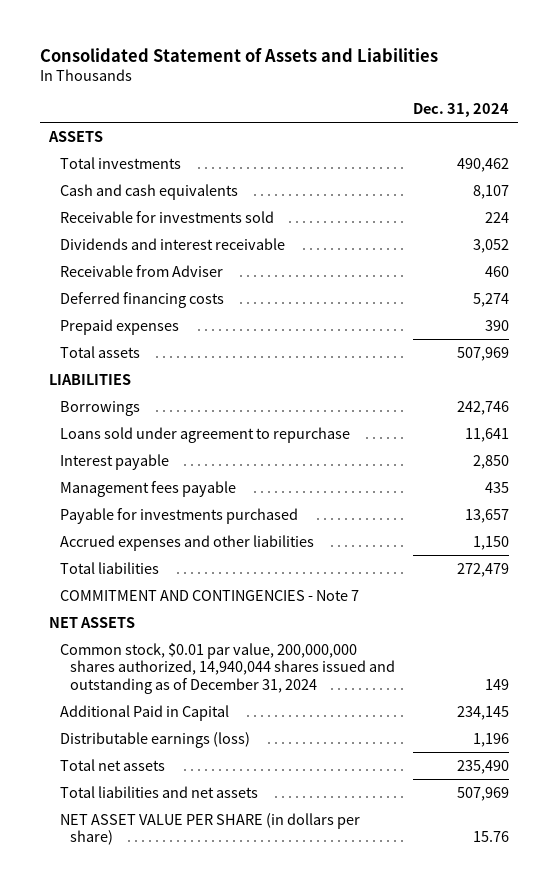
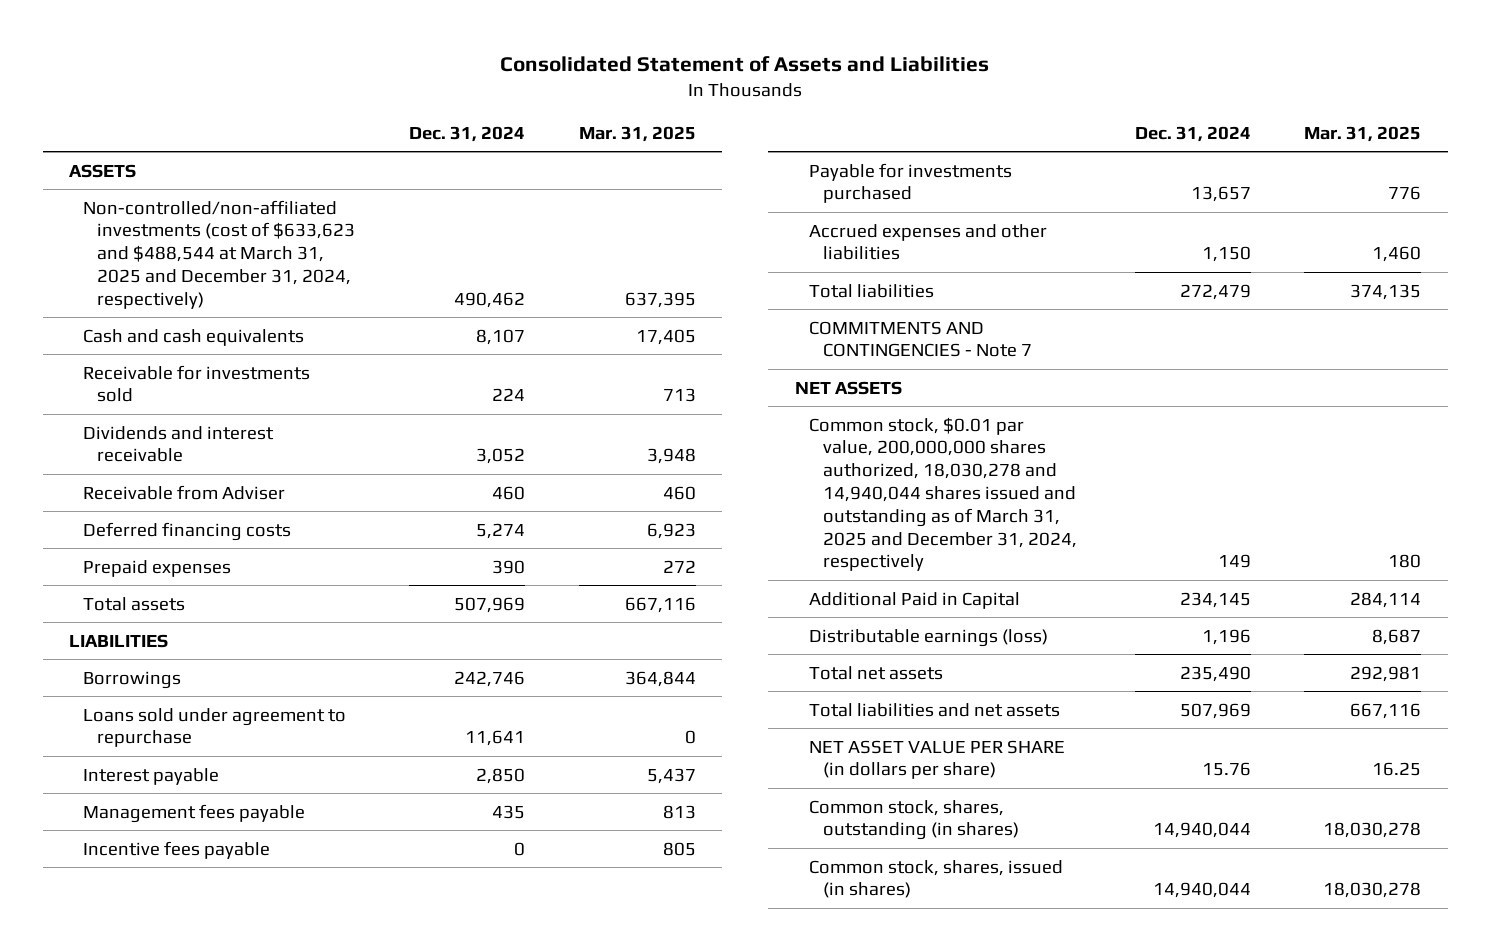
- | Dec. 31, 2024
+ | Dec. 31, 2024 | Mar. 31, 2025
- Total investments | 490,462
+ Non-controlled/non-affiliated investments (cost of $633,623 and $488,544 at March 31, 2025 and December 31, 2024, respectively) | 490,462 | 637,395
+ Incentive fees payable | 0 | 805
- COMMITMENT AND CONTINGENCIES - Note 7
+ COMMITMENTS AND CONTINGENCIES - Note 7
- Common stock, $0.01 par value, 200,000,000 shares authorized, 14,940,044 shares issued and outstanding as of December 31, 2024 | 149
+ Common stock, $0.01 par value, 200,000,000 shares authorized, 18,030,278 and 14,940,044 shares issued and outstanding as of March 31, 2025 and December 31, 2024, respectively | 149 | 180
+ Common stock, shares, outstanding (in shares) | 14,940,044 | 18,030,278
+ Common stock, shares, issued (in shares) | 14,940,044 | 18,030,278

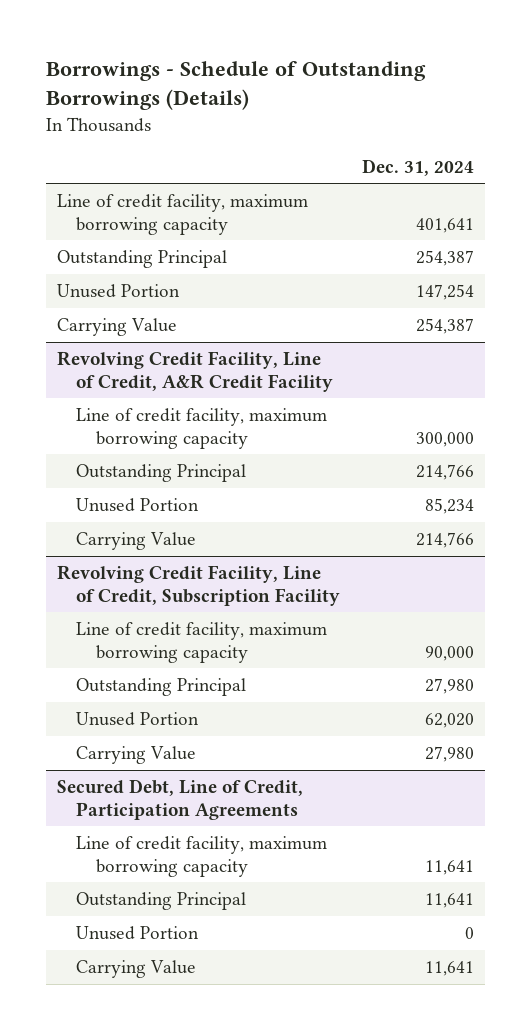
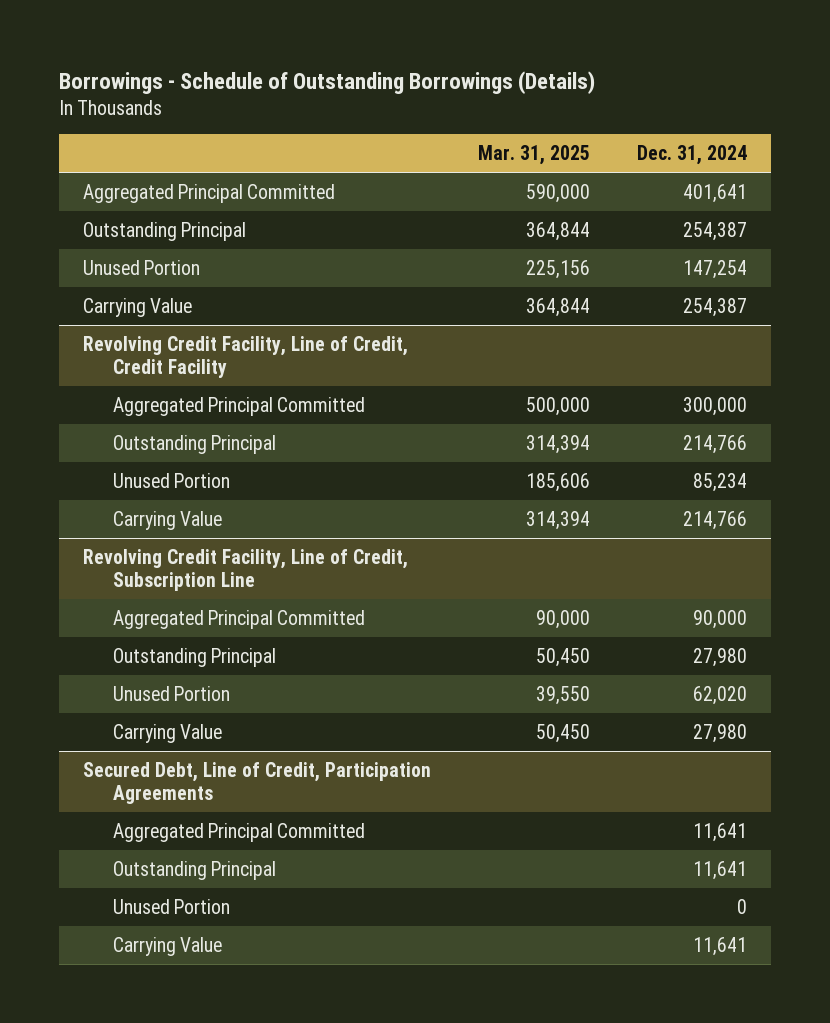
- | Dec. 31, 2024
+ | Mar. 31, 2025 | Dec. 31, 2024
- Line of credit facility, maximum borrowing capacity | 401,641
+ Aggregated Principal Committed | 590,000 | 401,641
- Revolving Credit Facility, Line of Credit, A&R Credit Facility
- Line of credit facility, maximum borrowing capacity | 300,000
+ Revolving Credit Facility, Line of Credit, Credit Facility
+ Aggregated Principal Committed | 500,000 | 300,000
- Revolving Credit Facility, Line of Credit, Subscription Facility
- Line of credit facility, maximum borrowing capacity | 90,000
+ Revolving Credit Facility, Line of Credit, Subscription Line
+ Aggregated Principal Committed | 90,000 | 90,000
@ Secured Debt, Line of Credit, Participation Agreements
- Line of credit facility, maximum borrowing capacity | 11,641
+ Aggregated Principal Committed | | 11,641

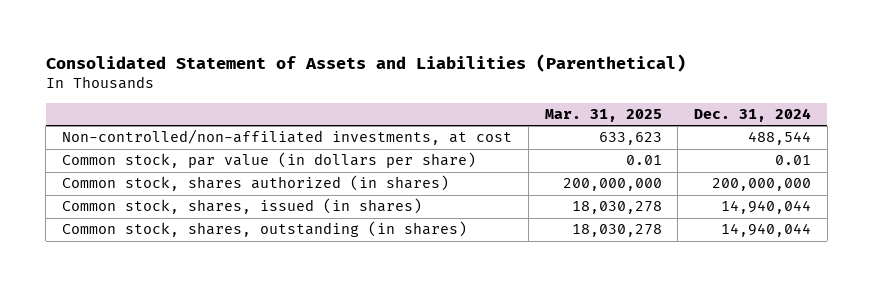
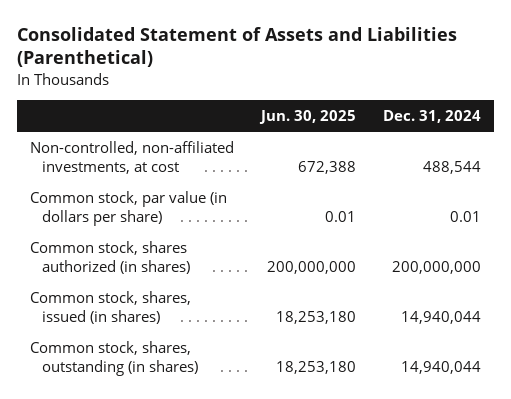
- | Mar. 31, 2025 | Dec. 31, 2024
+ | Jun. 30, 2025 | Dec. 31, 2024
- Non-controlled/non-affiliated investments, at cost | 633,623 | 488,544
+ Non-controlled, non-affiliated investments, at cost | 672,388 | 488,544

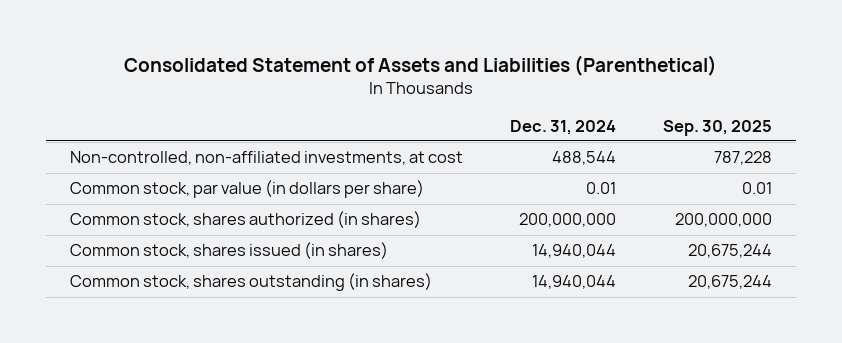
- | Jun. 30, 2025 | Dec. 31, 2024
+ | Dec. 31, 2024 | Sep. 30, 2025
- Common stock, shares, issued (in shares) | 18,253,180 | 14,940,044
- Common stock, shares, outstanding (in shares) | 18,253,180 | 14,940,044
+ Common stock, shares issued (in shares) | 14,940,044 | 20,675,244
+ Common stock, shares outstanding (in shares) | 14,940,044 | 20,675,244

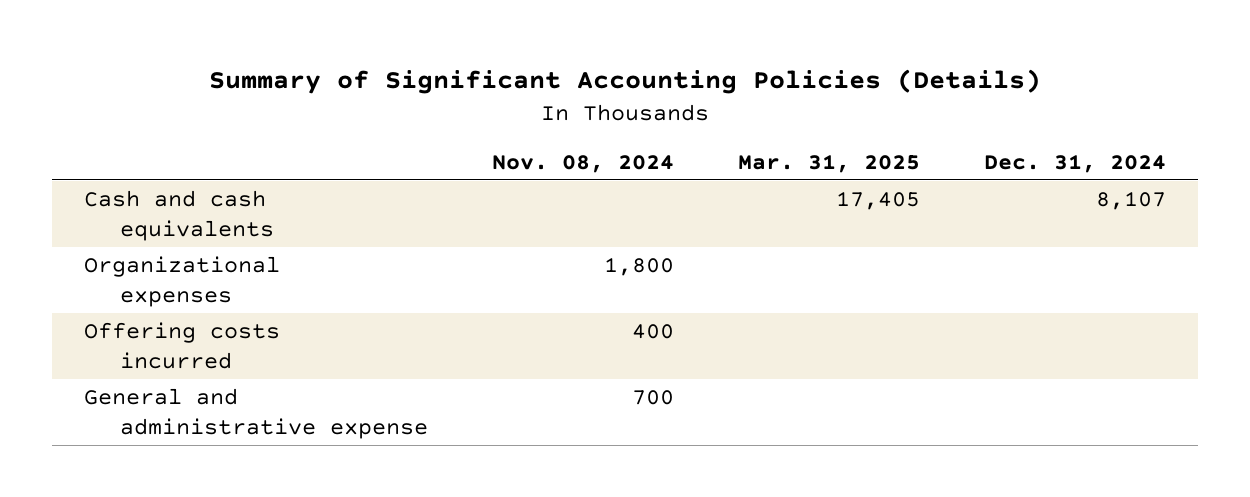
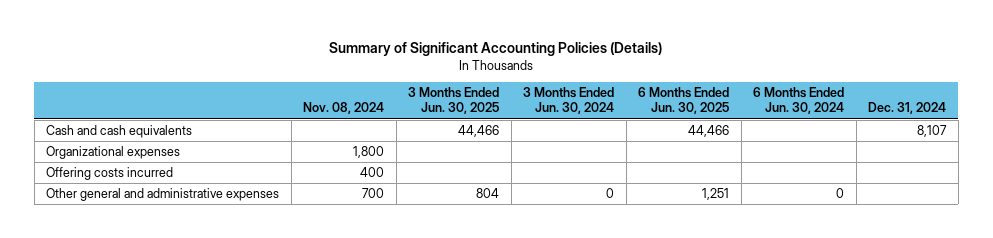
- | Nov. 08, 2024 | Mar. 31, 2025 | Dec. 31, 2024
+ | Nov. 08, 2024 | 3 Months Ended Jun. 30, 2025 | 3 Months Ended Jun. 30, 2024 | 6 Months Ended Jun. 30, 2025 | 6 Months Ended Jun. 30, 2024 | Dec. 31, 2024
- General and administrative expense | 700 | |
+ Other general and administrative expenses | 700 | 804 | 0 | 1,251 | 0 |

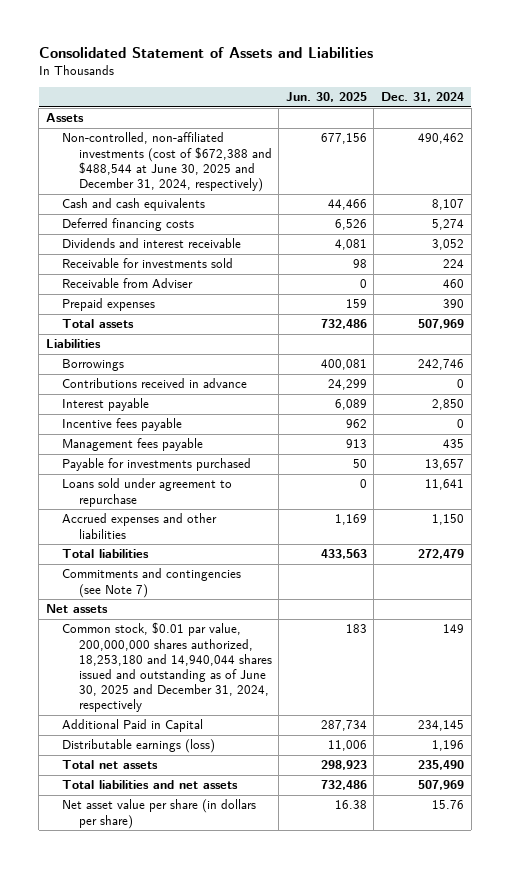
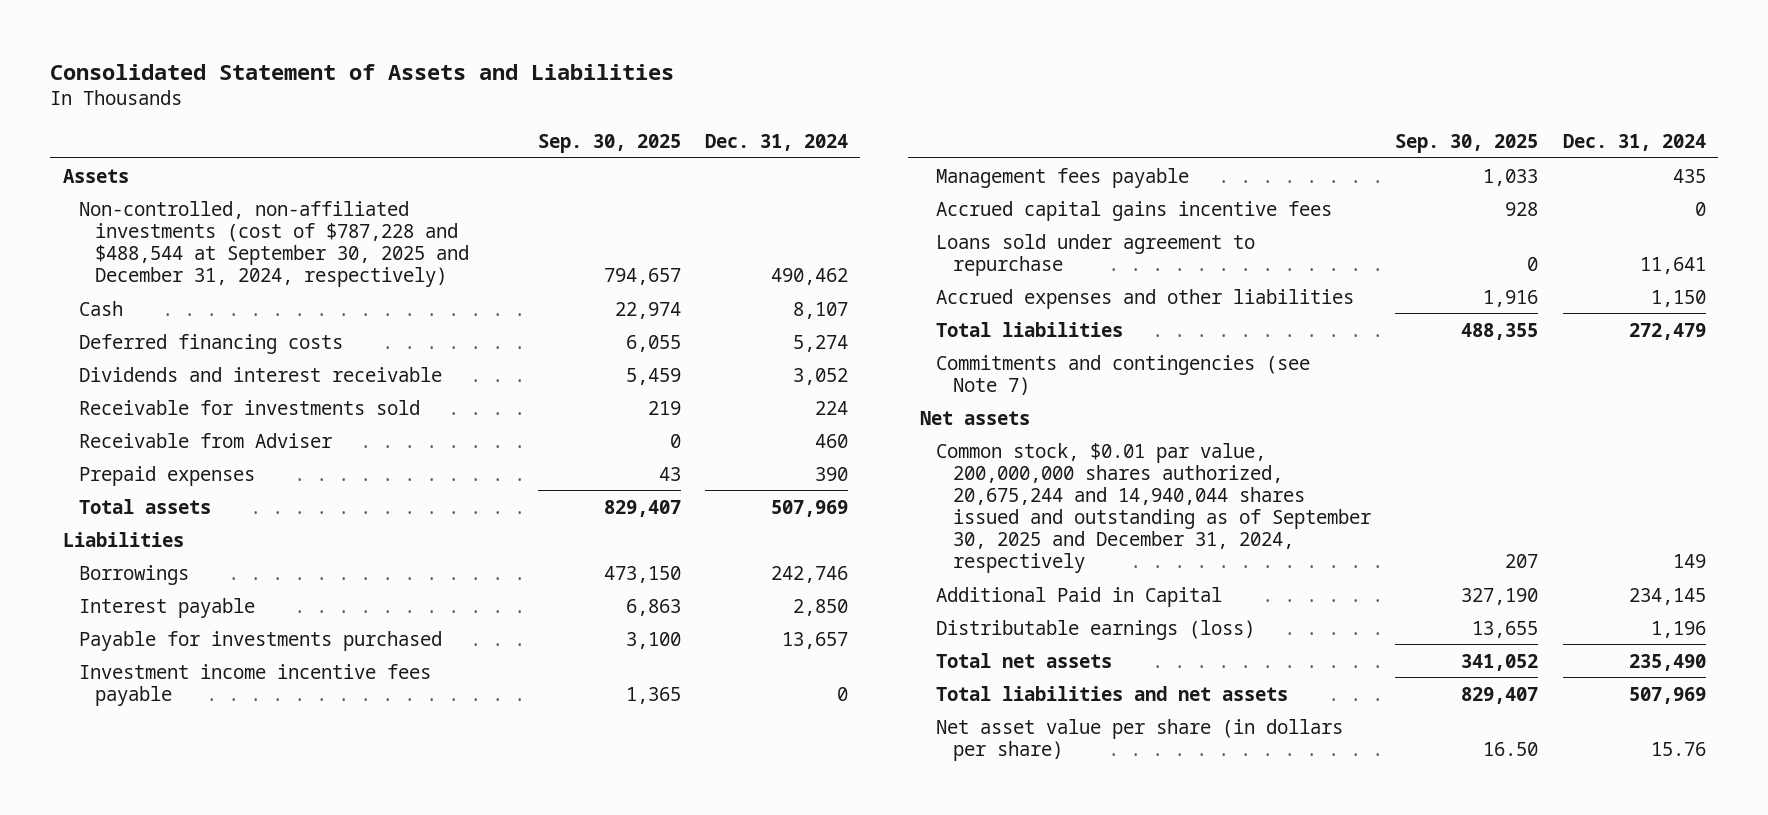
- | Jun. 30, 2025 | Dec. 31, 2024
+ | Sep. 30, 2025 | Dec. 31, 2024
- Non-controlled, non-affiliated investments (cost of $672,388 and $488,544 at June 30, 2025 and December 31, 2024, respectively) | 677,156 | 490,462
- Cash and cash equivalents | 44,466 | 8,107
+ Non-controlled, non-affiliated investments (cost of $787,228 and $488,544 at September 30, 2025 and December 31, 2024, respectively) | 794,657 | 490,462
+ Cash | 22,974 | 8,107
- Contributions received in advance | 24,299 | 0
- Incentive fees payable | 962 | 0
+ Investment income incentive fees payable | 1,365 | 0
moved down: Management fees payable | 1,033 | 435
+ Accrued capital gains incentive fees | 928 | 0
- Common stock, $0.01 par value, 200,000,000 shares authorized, 18,253,180 and 14,940,044 shares issued and outstanding as of June 30, 2025 and December 31, 2024, respectively | 183 | 149
+ Common stock, $0.01 par value, 200,000,000 shares authorized, 20,675,244 and 14,940,044 shares issued and outstanding as of September 30, 2025 and December 31, 2024, respectively | 207 | 149

